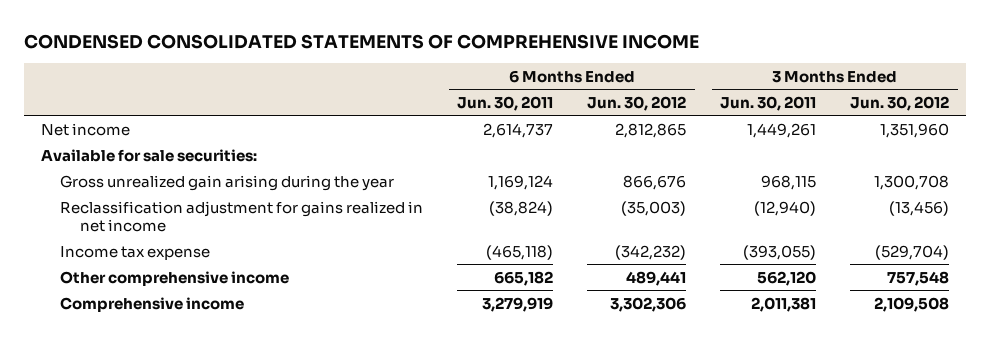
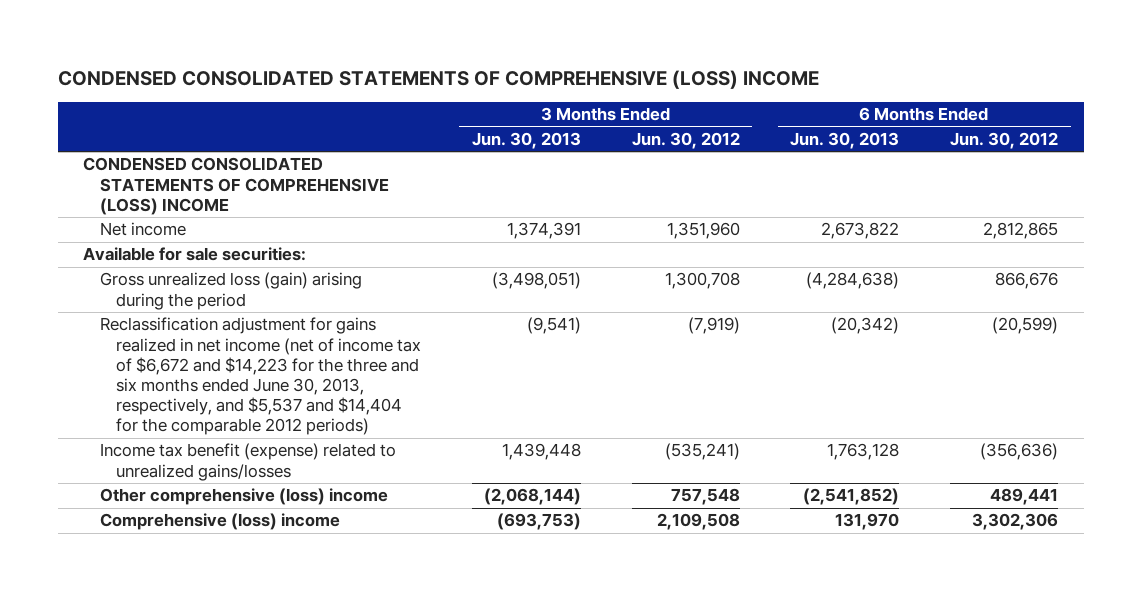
- CONDENSED CONSOLIDATED STATEMENTS OF COMPREHENSIVE INCOME
+ CONDENSED CONSOLIDATED STATEMENTS OF COMPREHENSIVE (LOSS) INCOME
- | 6 Months Ended Jun. 30, 2011 | 6 Months Ended Jun. 30, 2012 | 3 Months Ended Jun. 30, 2011 | 3 Months Ended Jun. 30, 2012
+ | 3 Months Ended Jun. 30, 2013 | 3 Months Ended Jun. 30, 2012 | 6 Months Ended Jun. 30, 2013 | 6 Months Ended Jun. 30, 2012
+ CONDENSED CONSOLIDATED STATEMENTS OF COMPREHENSIVE (LOSS) INCOME
- Gross unrealized gain arising during the year | 1,169,124 | 866,676 | 968,115 | 1,300,708
- Reclassification adjustment for gains realized in net income | (38,824) | (35,003) | (12,940) | (13,456)
- Income tax expense | (465,118) | (342,232) | (393,055) | (529,704)
- Other comprehensive income | 665,182 | 489,441 | 562,120 | 757,548
- Comprehensive income | 3,279,919 | 3,302,306 | 2,011,381 | 2,109,508
+ Gross unrealized loss (gain) arising during the period | (3,498,051) | 1,300,708 | (4,284,638) | 866,676
+ Reclassification adjustment for gains realized in net income (net of income tax of $6,672 and $14,223 for the three and six months ended June 30, 2013, respectively, and $5,537 and $14,404 for the comparable 2012 periods) | (9,541) | (7,919) | (20,342) | (20,599)
+ Income tax benefit (expense) related to unrealized gains/losses | 1,439,448 | (535,241) | 1,763,128 | (356,636)
+ Other comprehensive (loss) income | (2,068,144) | 757,548 | (2,541,852) | 489,441
+ Comprehensive (loss) income | (693,753) | 2,109,508 | 131,970 | 3,302,306

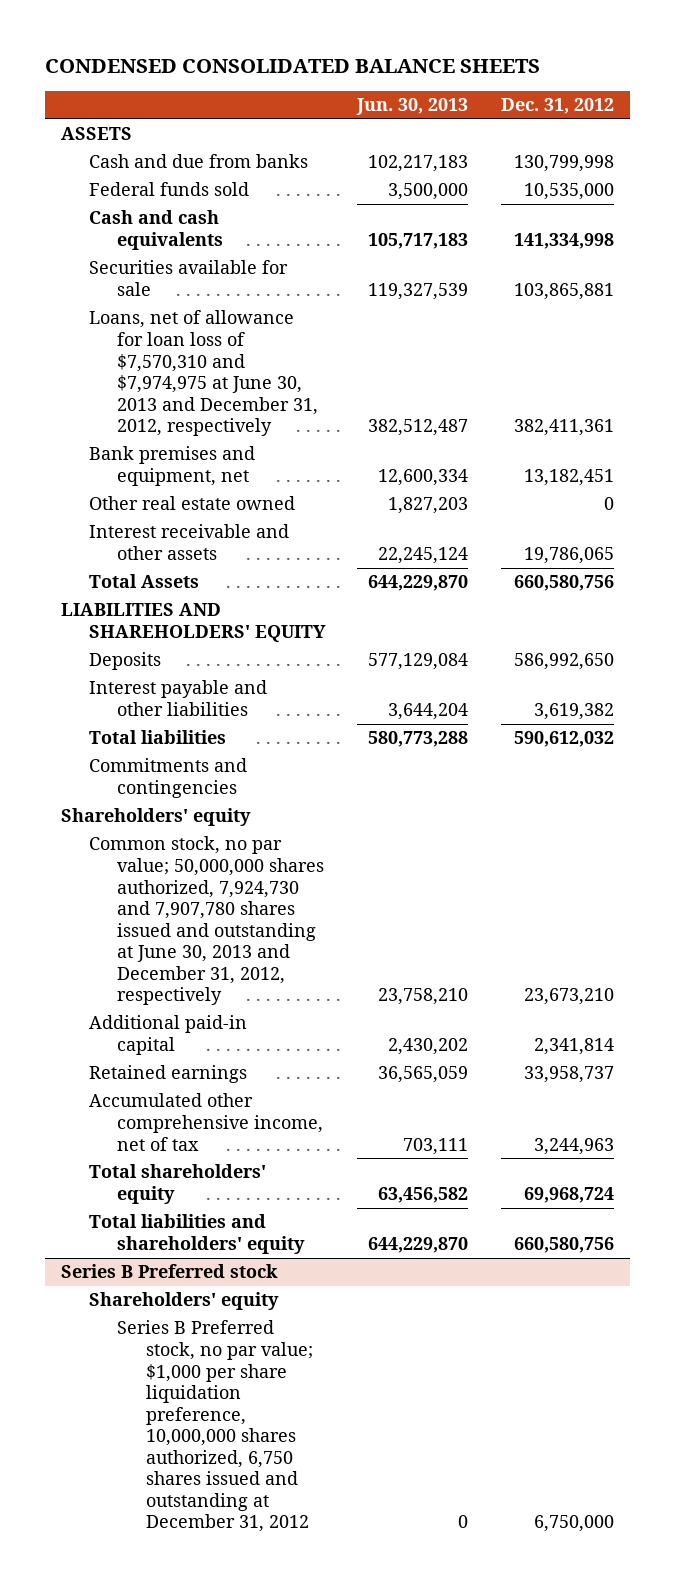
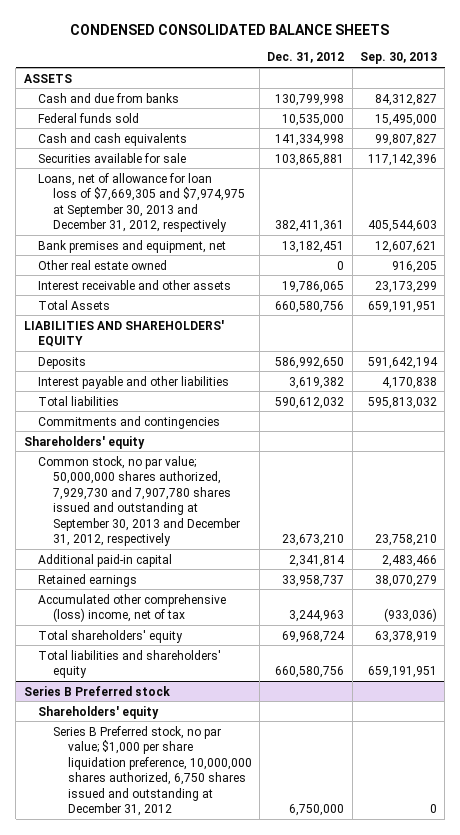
- | Jun. 30, 2013 | Dec. 31, 2012
+ | Dec. 31, 2012 | Sep. 30, 2013
- Loans, net of allowance for loan loss of $7,570,310 and $7,974,975 at June 30, 2013 and December 31, 2012, respectively | 382,512,487 | 382,411,361
+ Loans, net of allowance for loan loss of $7,669,305 and $7,974,975 at September 30, 2013 and December 31, 2012, respectively | 382,411,361 | 405,544,603
- Common stock, no par value; 50,000,000 shares authorized, 7,924,730 and 7,907,780 shares issued and outstanding at June 30, 2013 and December 31, 2012, respectively | 23,758,210 | 23,673,210
+ Common stock, no par value; 50,000,000 shares authorized, 7,929,730 and 7,907,780 shares issued and outstanding at September 30, 2013 and December 31, 2012, respectively | 23,673,210 | 23,758,210
- Accumulated other comprehensive income, net of tax | 703,111 | 3,244,963
+ Accumulated other comprehensive (loss) income, net of tax | 3,244,963 | (933,036)

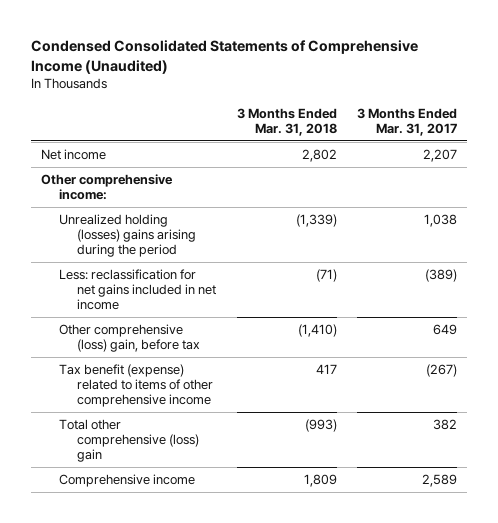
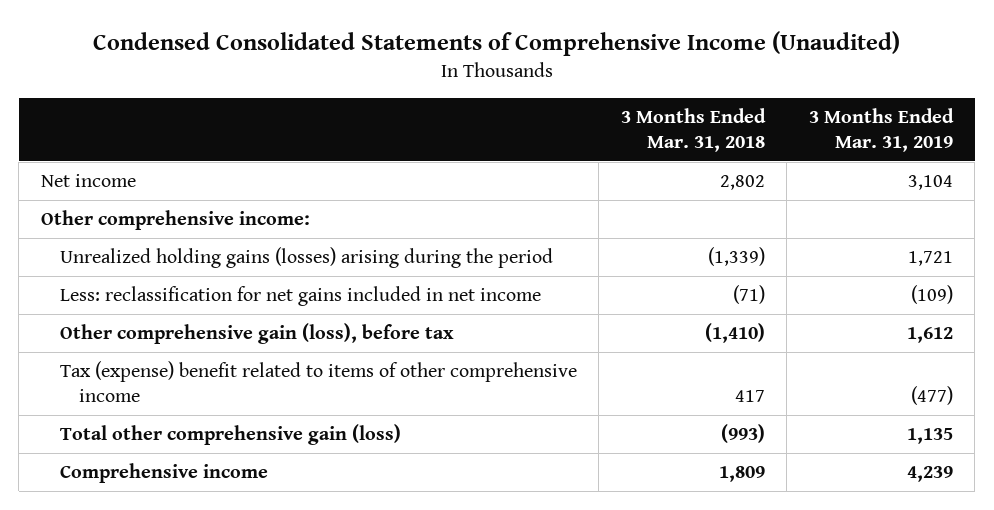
- | 3 Months Ended Mar. 31, 2018 | 3 Months Ended Mar. 31, 2017
+ | 3 Months Ended Mar. 31, 2018 | 3 Months Ended Mar. 31, 2019
- Unrealized holding (losses) gains arising during the period | (1,339) | 1,038
+ Unrealized holding gains (losses) arising during the period | (1,339) | 1,721
- Other comprehensive (loss) gain, before tax | (1,410) | 649
- Tax benefit (expense) related to items of other comprehensive income | 417 | (267)
- Total other comprehensive (loss) gain | (993) | 382
+ Other comprehensive gain (loss), before tax | (1,410) | 1,612
+ Tax (expense) benefit related to items of other comprehensive income | 417 | (477)
+ Total other comprehensive gain (loss) | (993) | 1,135

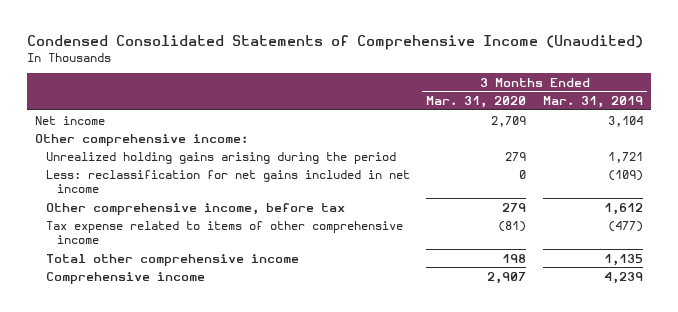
- | 3 Months Ended Mar. 31, 2018 | 3 Months Ended Mar. 31, 2019
+ | 3 Months Ended Mar. 31, 2020 | 3 Months Ended Mar. 31, 2019
- Unrealized holding gains (losses) arising during the period | (1,339) | 1,721
+ Unrealized holding gains arising during the period | 279 | 1,721
- Other comprehensive gain (loss), before tax | (1,410) | 1,612
- Tax (expense) benefit related to items of other comprehensive income | 417 | (477)
- Total other comprehensive gain (loss) | (993) | 1,135
+ Other comprehensive income, before tax | 279 | 1,612
+ Tax expense related to items of other comprehensive income | (81) | (477)
+ Total other comprehensive income | 198 | 1,135

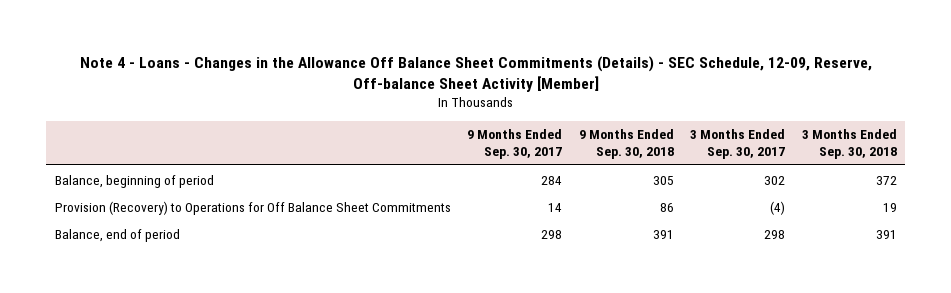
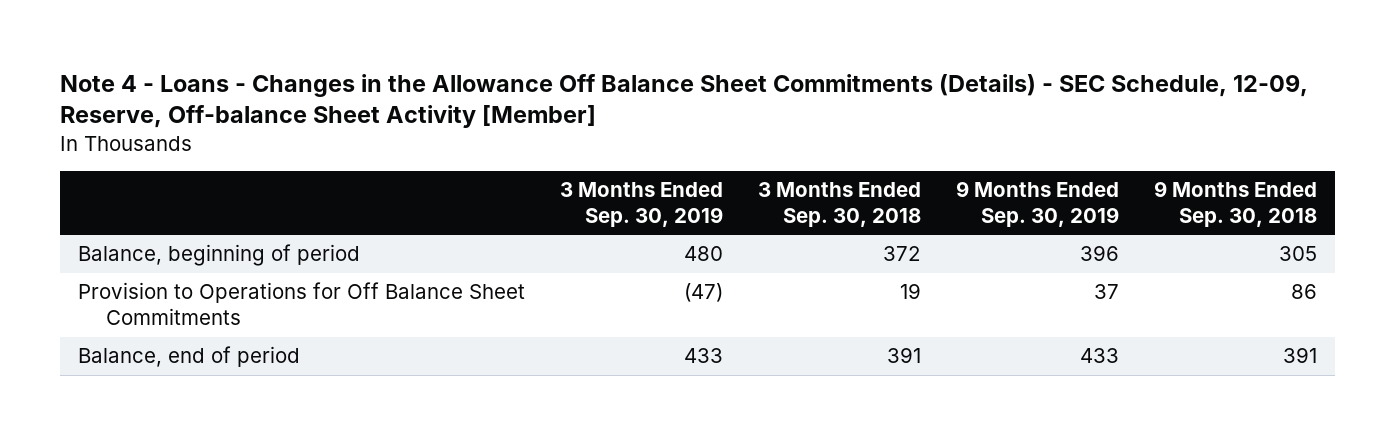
- | 9 Months Ended Sep. 30, 2017 | 9 Months Ended Sep. 30, 2018 | 3 Months Ended Sep. 30, 2017 | 3 Months Ended Sep. 30, 2018
+ | 3 Months Ended Sep. 30, 2019 | 3 Months Ended Sep. 30, 2018 | 9 Months Ended Sep. 30, 2019 | 9 Months Ended Sep. 30, 2018
- Provision (Recovery) to Operations for Off Balance Sheet Commitments | 14 | 86 | (4) | 19
+ Provision to Operations for Off Balance Sheet Commitments | (47) | 19 | 37 | 86

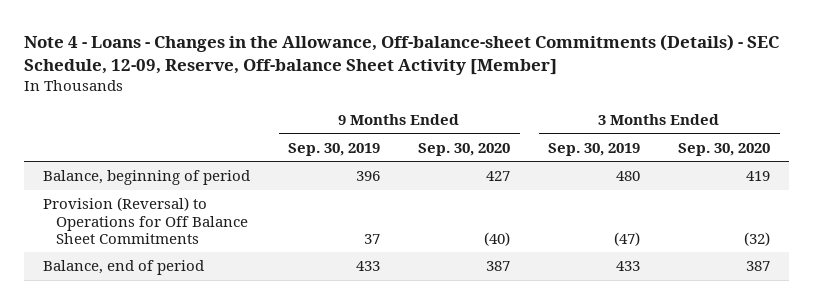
- Note 4 - Loans - Changes in the Allowance Off Balance Sheet Commitments (Details) - SEC Schedule, 12-09, Reserve, Off-balance Sheet Activity [Member]
+ Note 4 - Loans - Changes in the Allowance, Off-balance-sheet Commitments (Details) - SEC Schedule, 12-09, Reserve, Off-balance Sheet Activity [Member]
- | 3 Months Ended Sep. 30, 2019 | 3 Months Ended Sep. 30, 2018 | 9 Months Ended Sep. 30, 2019 | 9 Months Ended Sep. 30, 2018
+ | 9 Months Ended Sep. 30, 2019 | 9 Months Ended Sep. 30, 2020 | 3 Months Ended Sep. 30, 2019 | 3 Months Ended Sep. 30, 2020
- Provision to Operations for Off Balance Sheet Commitments | (47) | 19 | 37 | 86
+ Provision (Reversal) to Operations for Off Balance Sheet Commitments | 37 | (40) | (47) | (32)

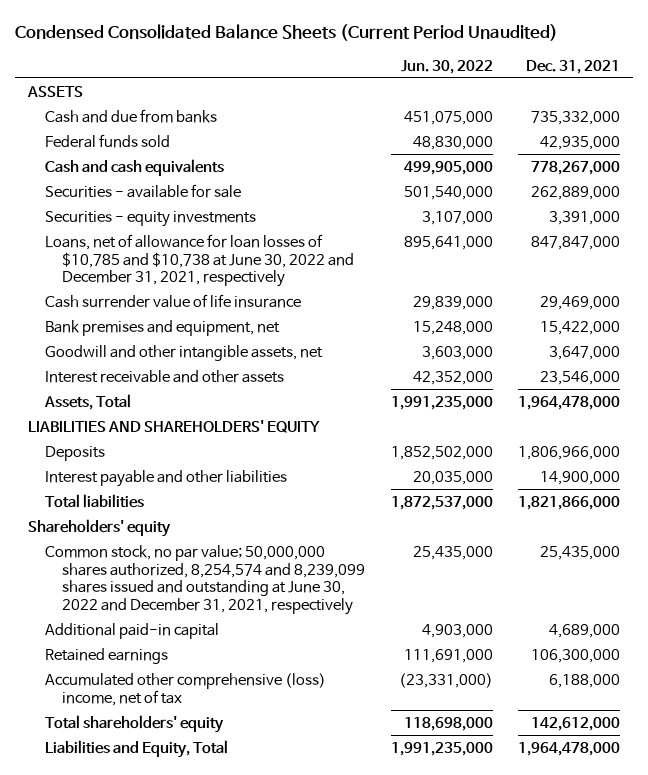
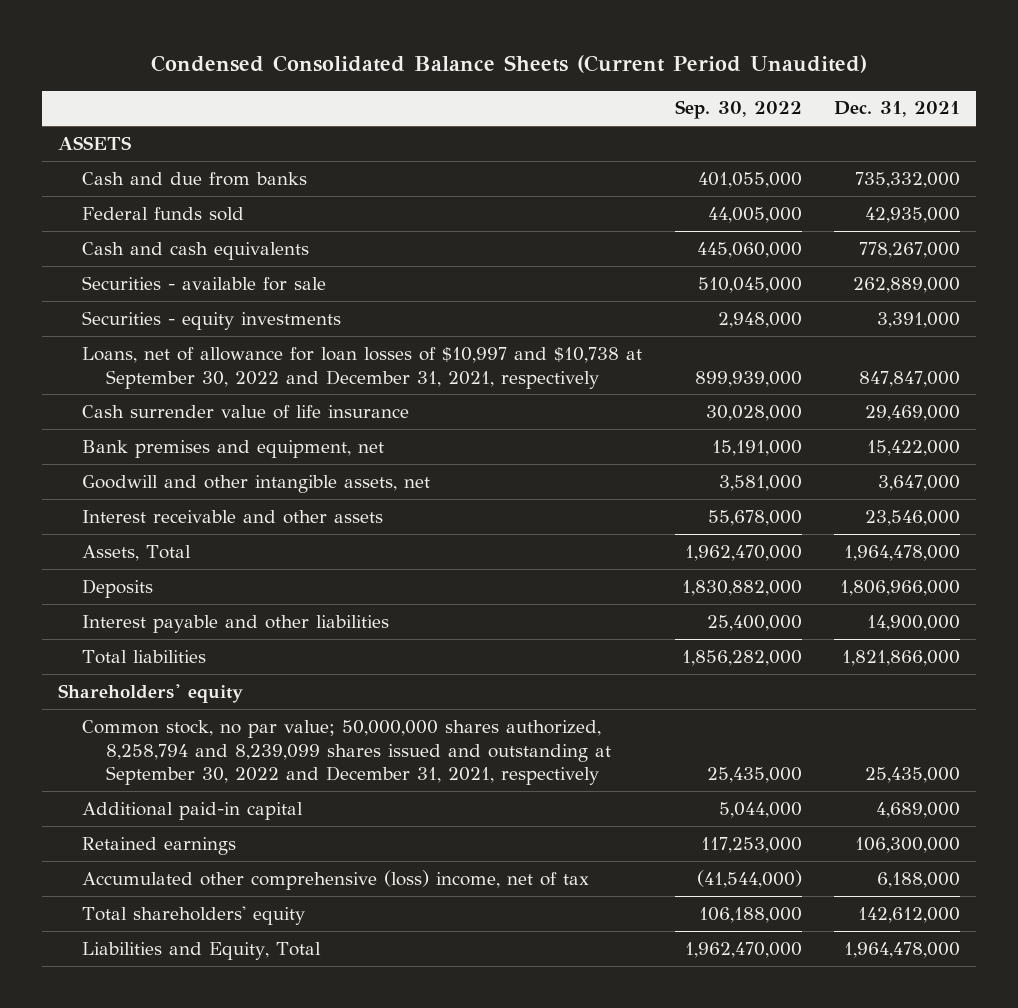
- | Jun. 30, 2022 | Dec. 31, 2021
+ | Sep. 30, 2022 | Dec. 31, 2021
- Loans, net of allowance for loan losses of $10,785 and $10,738 at June 30, 2022 and December 31, 2021, respectively | 895,641,000 | 847,847,000
+ Loans, net of allowance for loan losses of $10,997 and $10,738 at September 30, 2022 and December 31, 2021, respectively | 899,939,000 | 847,847,000
- LIABILITIES AND SHAREHOLDERS' EQUITY
- Common stock, no par value; 50,000,000 shares authorized, 8,254,574 and 8,239,099 shares issued and outstanding at June 30, 2022 and December 31, 2021, respectively | 25,435,000 | 25,435,000
+ Common stock, no par value; 50,000,000 shares authorized, 8,258,794 and 8,239,099 shares issued and outstanding at September 30, 2022 and December 31, 2021, respectively | 25,435,000 | 25,435,000

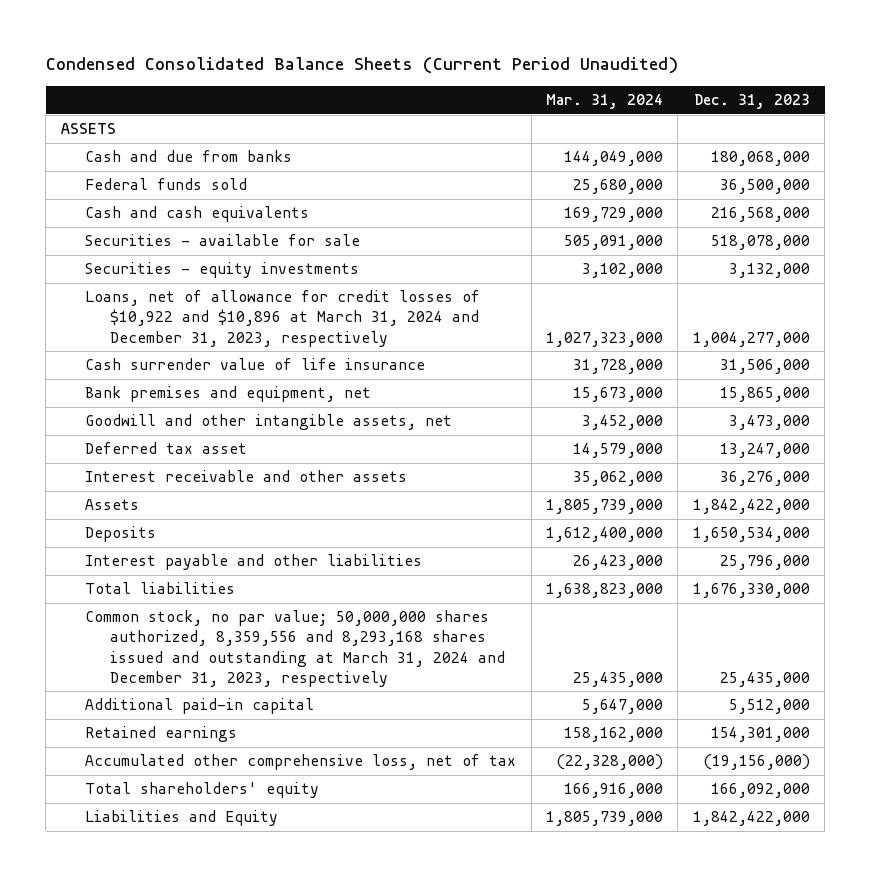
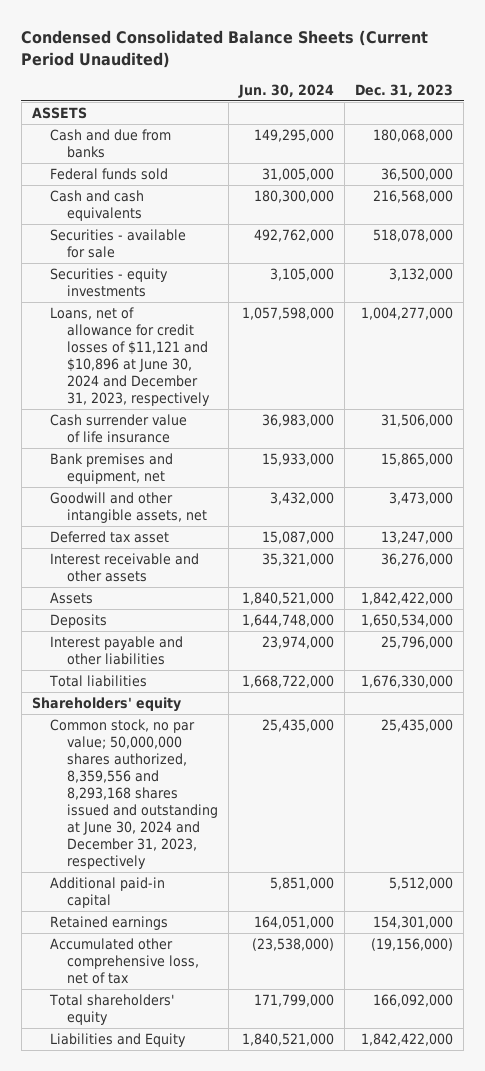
- | Mar. 31, 2024 | Dec. 31, 2023
+ | Jun. 30, 2024 | Dec. 31, 2023
- Loans, net of allowance for credit losses of $10,922 and $10,896 at March 31, 2024 and December 31, 2023, respectively | 1,027,323,000 | 1,004,277,000
+ Loans, net of allowance for credit losses of $11,121 and $10,896 at June 30, 2024 and December 31, 2023, respectively | 1,057,598,000 | 1,004,277,000
- Common stock, no par value; 50,000,000 shares authorized, 8,359,556 and 8,293,168 shares issued and outstanding at March 31, 2024 and December 31, 2023, respectively | 25,435,000 | 25,435,000
+ Shareholders' equity
+ Common stock, no par value; 50,000,000 shares authorized, 8,359,556 and 8,293,168 shares issued and outstanding at June 30, 2024 and December 31, 2023, respectively | 25,435,000 | 25,435,000

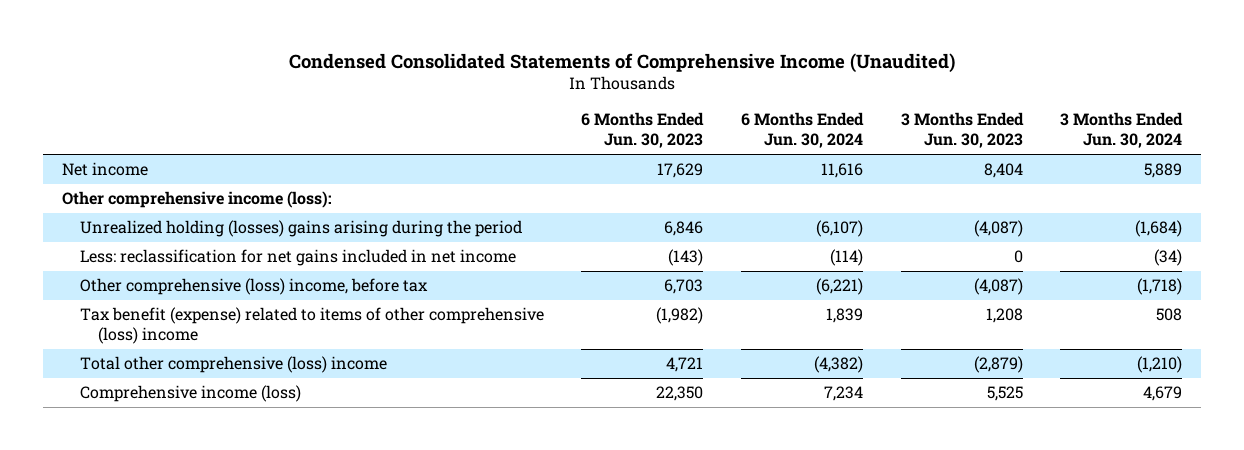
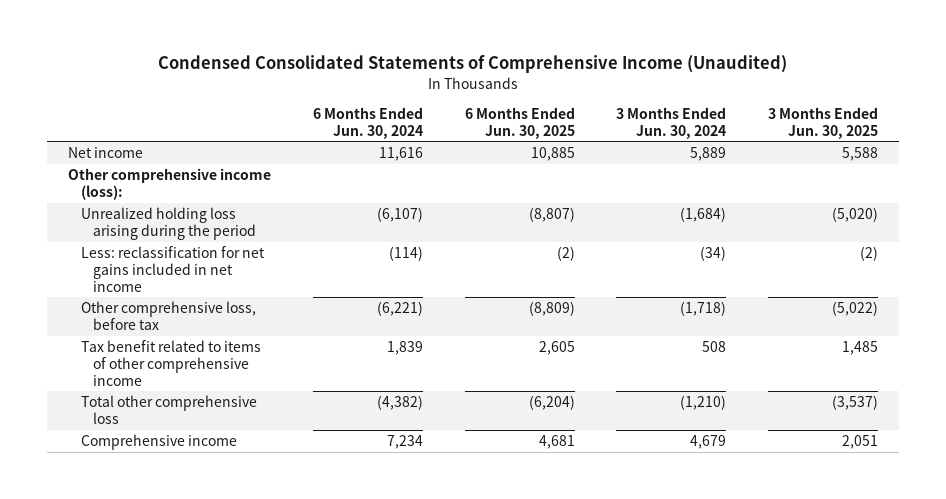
- | 6 Months Ended Jun. 30, 2023 | 6 Months Ended Jun. 30, 2024 | 3 Months Ended Jun. 30, 2023 | 3 Months Ended Jun. 30, 2024
+ | 6 Months Ended Jun. 30, 2024 | 6 Months Ended Jun. 30, 2025 | 3 Months Ended Jun. 30, 2024 | 3 Months Ended Jun. 30, 2025
- Unrealized holding (losses) gains arising during the period | 6,846 | (6,107) | (4,087) | (1,684)
+ Unrealized holding loss arising during the period | (6,107) | (8,807) | (1,684) | (5,020)
- Other comprehensive (loss) income, before tax | 6,703 | (6,221) | (4,087) | (1,718)
- Tax benefit (expense) related to items of other comprehensive (loss) income | (1,982) | 1,839 | 1,208 | 508
- Total other comprehensive (loss) income | 4,721 | (4,382) | (2,879) | (1,210)
- Comprehensive income (loss) | 22,350 | 7,234 | 5,525 | 4,679
+ Other comprehensive loss, before tax | (6,221) | (8,809) | (1,718) | (5,022)
+ Tax benefit related to items of other comprehensive income | 1,839 | 2,605 | 508 | 1,485
+ Total other comprehensive loss | (4,382) | (6,204) | (1,210) | (3,537)
+ Comprehensive income | 7,234 | 4,681 | 4,679 | 2,051

